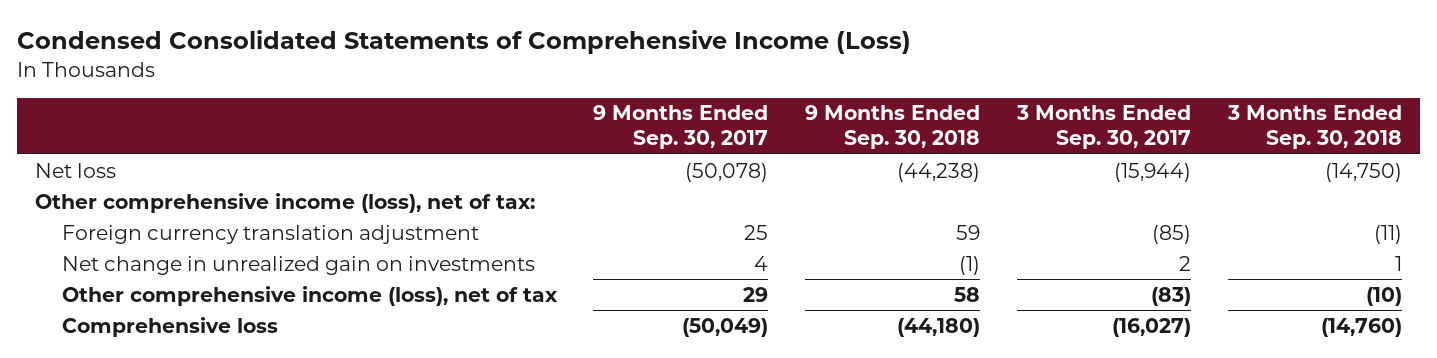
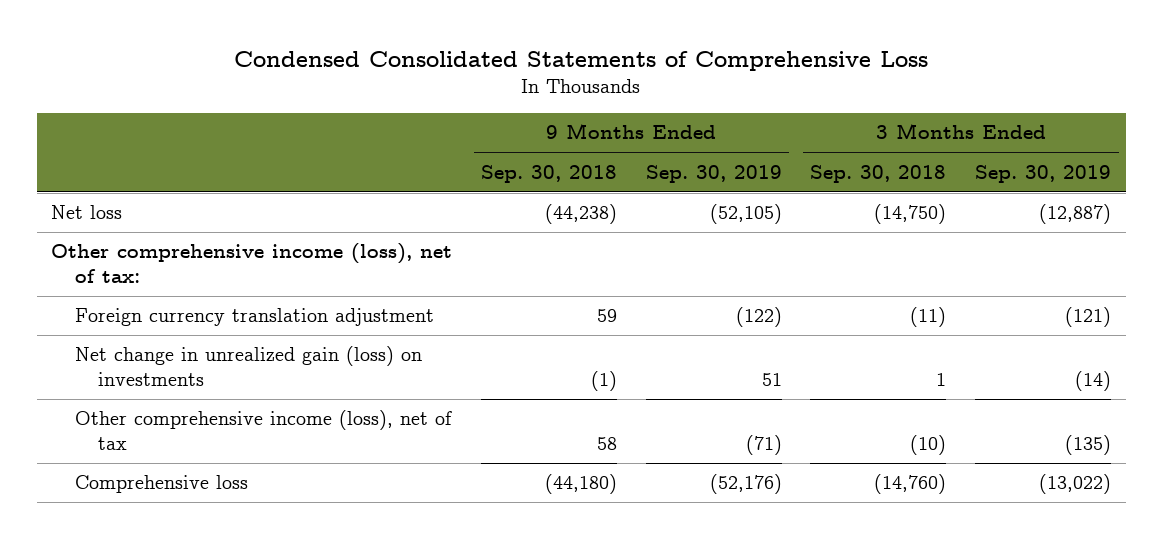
- Condensed Consolidated Statements of Comprehensive Income (Loss)
+ Condensed Consolidated Statements of Comprehensive Loss
- | 9 Months Ended Sep. 30, 2017 | 9 Months Ended Sep. 30, 2018 | 3 Months Ended Sep. 30, 2017 | 3 Months Ended Sep. 30, 2018
+ | 9 Months Ended Sep. 30, 2018 | 9 Months Ended Sep. 30, 2019 | 3 Months Ended Sep. 30, 2018 | 3 Months Ended Sep. 30, 2019
- Net change in unrealized gain on investments | 4 | (1) | 2 | 1
+ Net change in unrealized gain (loss) on investments | (1) | 51 | 1 | (14)

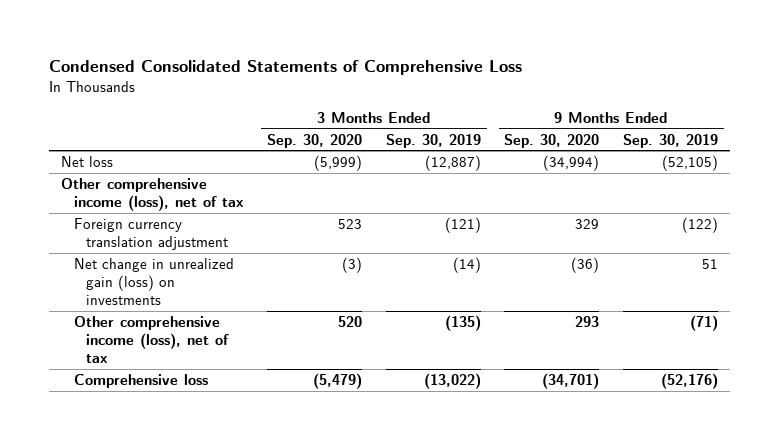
- | 9 Months Ended Sep. 30, 2018 | 9 Months Ended Sep. 30, 2019 | 3 Months Ended Sep. 30, 2018 | 3 Months Ended Sep. 30, 2019
+ | 3 Months Ended Sep. 30, 2020 | 3 Months Ended Sep. 30, 2019 | 9 Months Ended Sep. 30, 2020 | 9 Months Ended Sep. 30, 2019
- Other comprehensive income (loss), net of tax:
+ Other comprehensive income (loss), net of tax

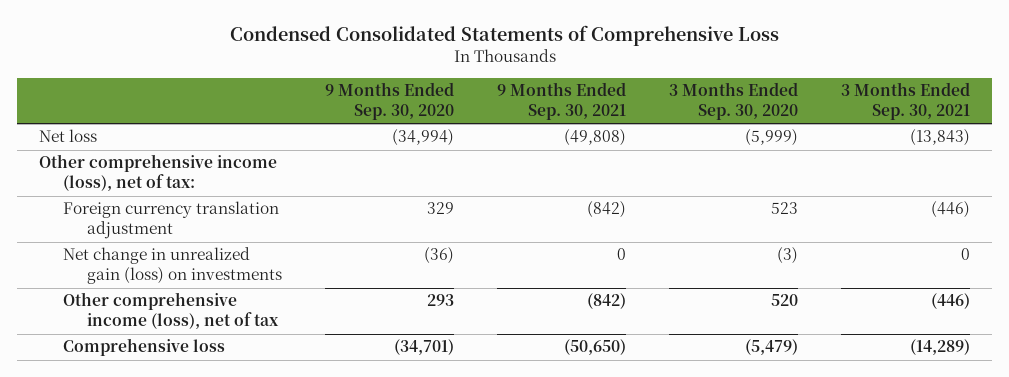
- | 3 Months Ended Sep. 30, 2020 | 3 Months Ended Sep. 30, 2019 | 9 Months Ended Sep. 30, 2020 | 9 Months Ended Sep. 30, 2019
+ | 9 Months Ended Sep. 30, 2020 | 9 Months Ended Sep. 30, 2021 | 3 Months Ended Sep. 30, 2020 | 3 Months Ended Sep. 30, 2021
- Other comprehensive income (loss), net of tax
+ Other comprehensive income (loss), net of tax:

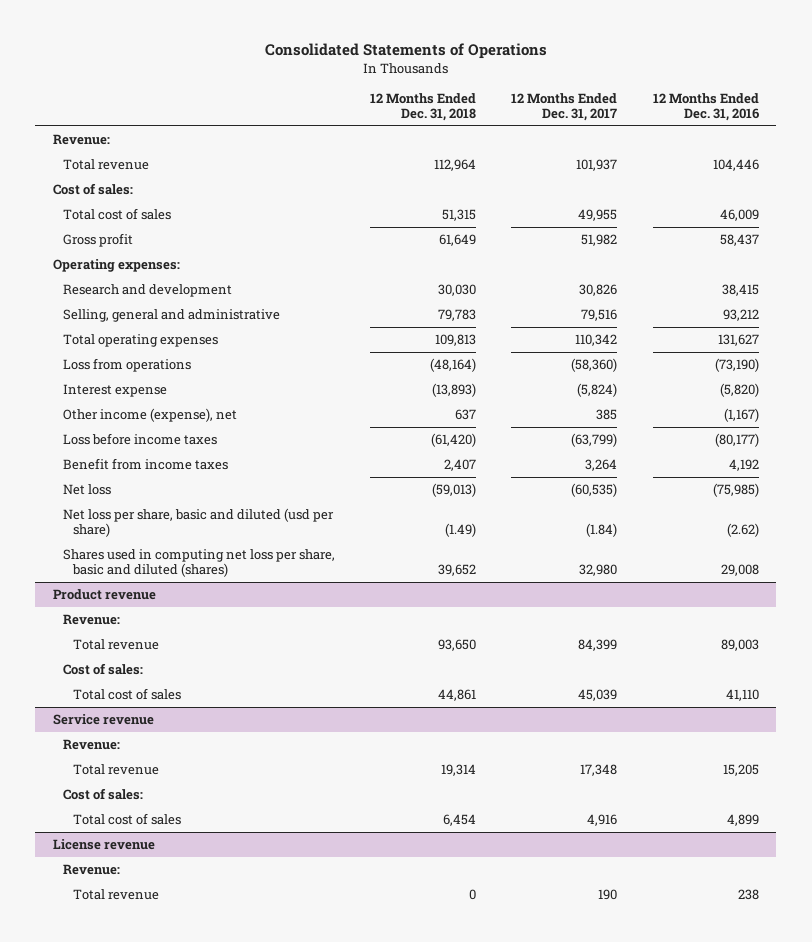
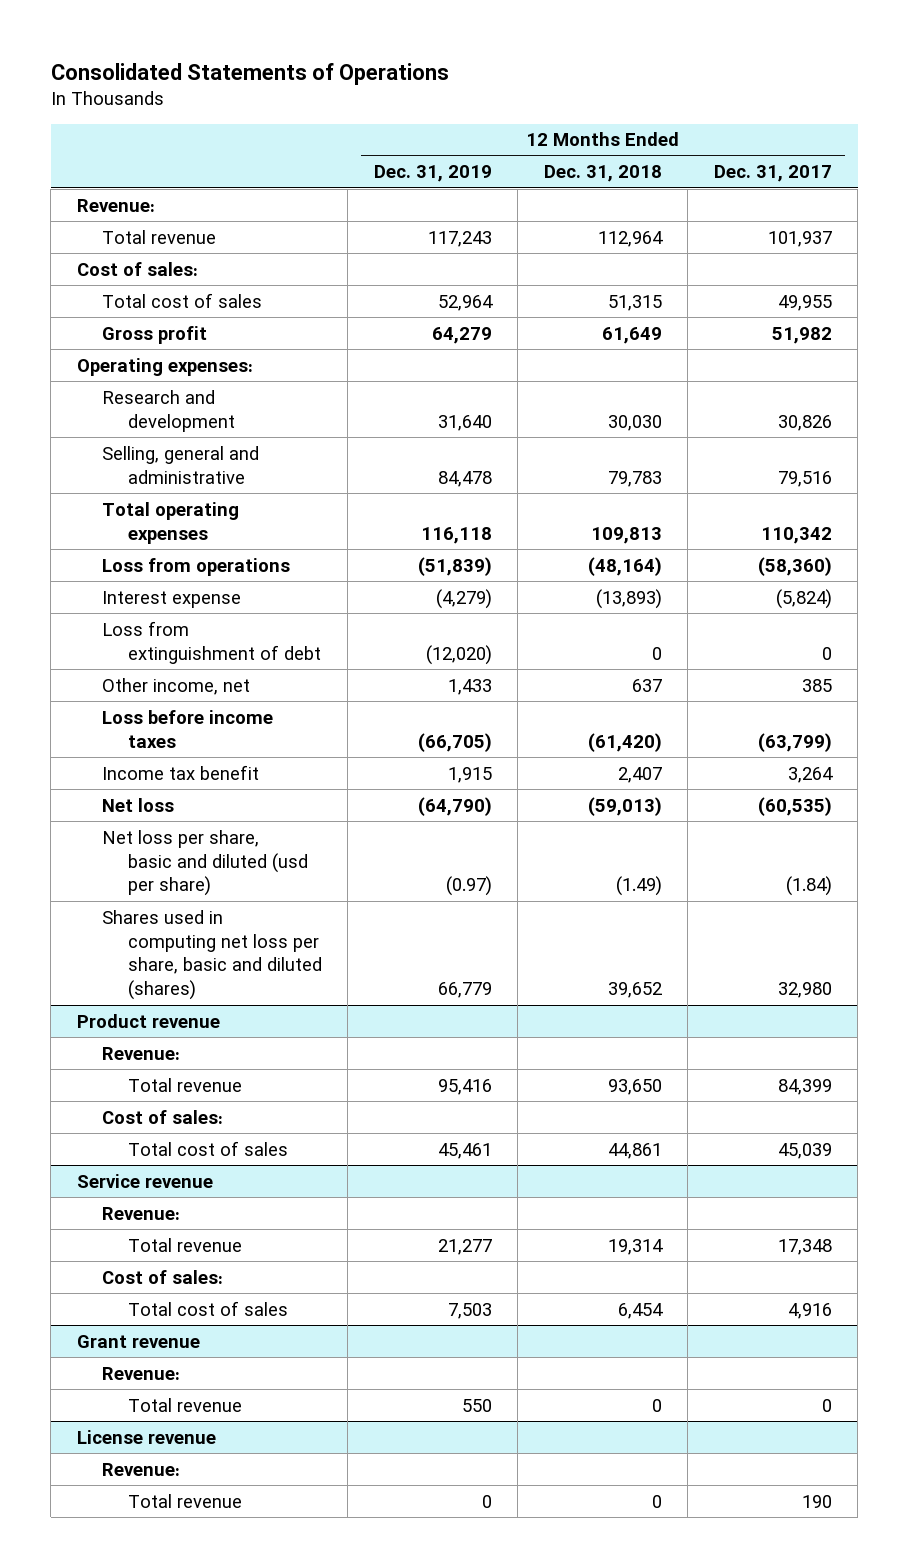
- | 12 Months Ended Dec. 31, 2018 | 12 Months Ended Dec. 31, 2017 | 12 Months Ended Dec. 31, 2016
+ | 12 Months Ended Dec. 31, 2019 | 12 Months Ended Dec. 31, 2018 | 12 Months Ended Dec. 31, 2017
- Other income (expense), net | 637 | 385 | (1,167)
+ Loss from extinguishment of debt | (12,020) | 0 | 0
+ Other income, net | 1,433 | 637 | 385
- Benefit from income taxes | 2,407 | 3,264 | 4,192
+ Income tax benefit | 1,915 | 2,407 | 3,264
+ Grant revenue
+ Revenue:
+ Total revenue | 550 | 0 | 0

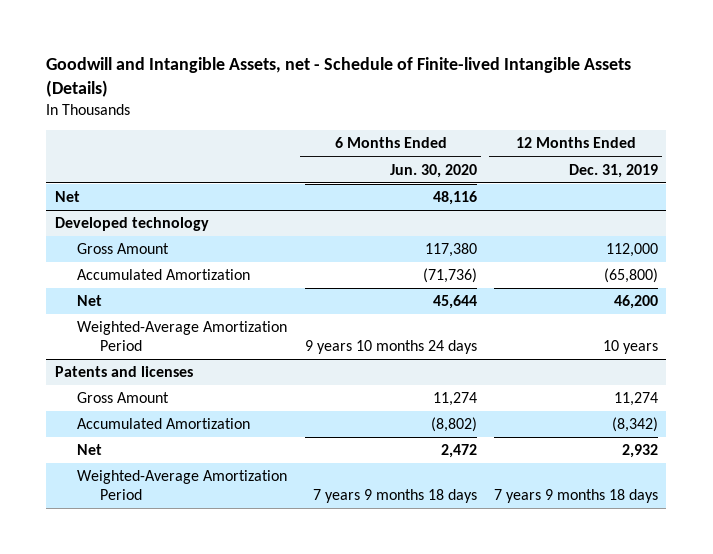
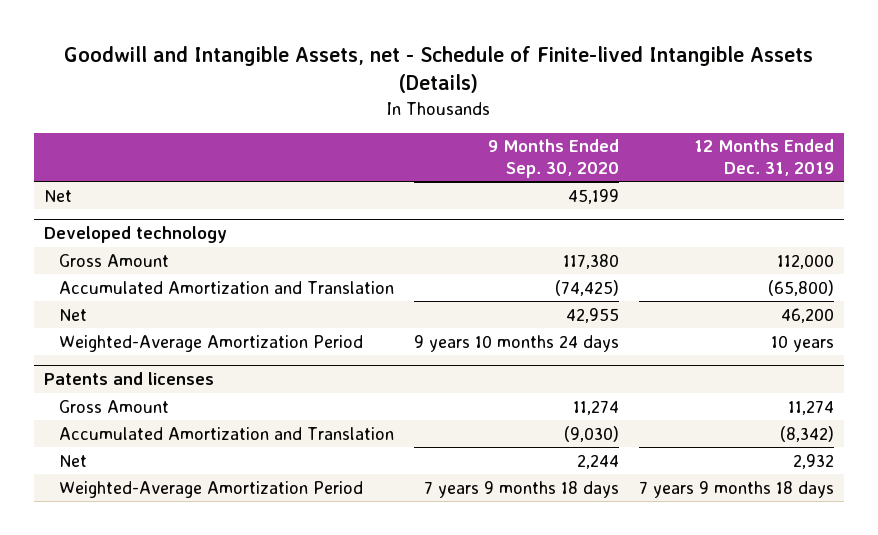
- | 6 Months Ended Jun. 30, 2020 | 12 Months Ended Dec. 31, 2019
+ | 9 Months Ended Sep. 30, 2020 | 12 Months Ended Dec. 31, 2019
@ Developed technology
- Accumulated Amortization | (71,736) | (65,800)
+ Accumulated Amortization and Translation | (74,425) | (65,800)
@ Patents and licenses
- Accumulated Amortization | (8,802) | (8,342)
+ Accumulated Amortization and Translation | (9,030) | (8,342)

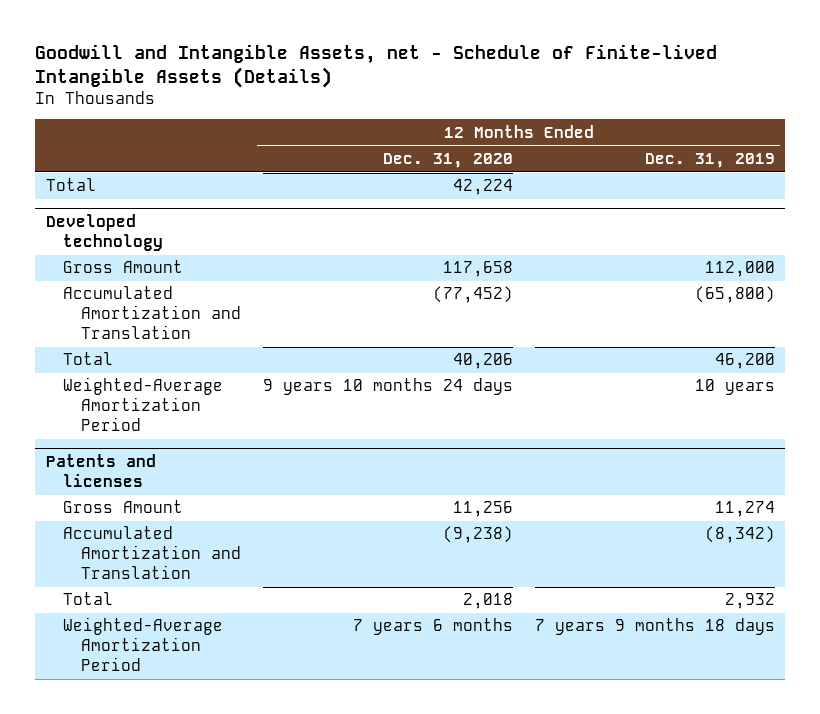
- | 9 Months Ended Sep. 30, 2020 | 12 Months Ended Dec. 31, 2019
+ | 12 Months Ended Dec. 31, 2020 | 12 Months Ended Dec. 31, 2019
- Net | 45,199 |
+ Total | 42,224 |
@ Developed technology
- Net | 42,955 | 46,200
+ Total | 40,206 | 46,200
@ Patents and licenses
- Net | 2,244 | 2,932
+ Total | 2,018 | 2,932

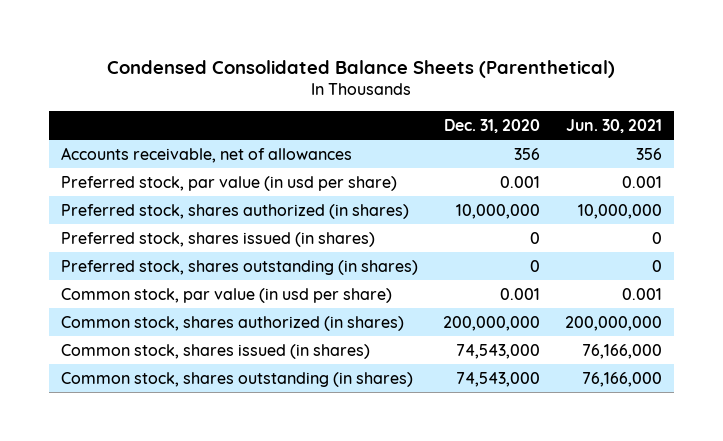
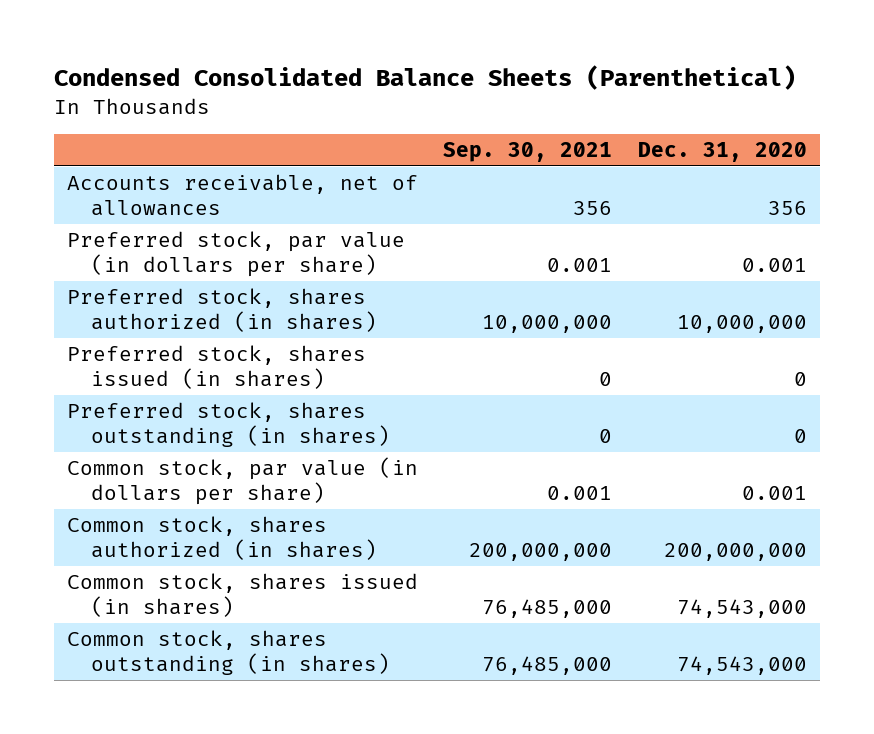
- | Dec. 31, 2020 | Jun. 30, 2021
+ | Sep. 30, 2021 | Dec. 31, 2020
- Preferred stock, par value (in usd per share) | 0.001 | 0.001
+ Preferred stock, par value (in dollars per share) | 0.001 | 0.001
- Common stock, par value (in usd per share) | 0.001 | 0.001
+ Common stock, par value (in dollars per share) | 0.001 | 0.001

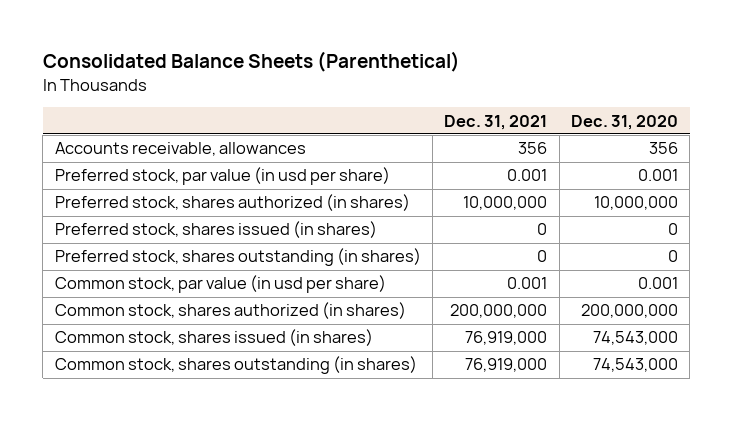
- Condensed Consolidated Balance Sheets (Parenthetical)
+ Consolidated Balance Sheets (Parenthetical)
- | Sep. 30, 2021 | Dec. 31, 2020
+ | Dec. 31, 2021 | Dec. 31, 2020
- Accounts receivable, net of allowances | 356 | 356
- Preferred stock, par value (in dollars per share) | 0.001 | 0.001
+ Accounts receivable, allowances | 356 | 356
+ Preferred stock, par value (in usd per share) | 0.001 | 0.001
- Common stock, par value (in dollars per share) | 0.001 | 0.001
+ Common stock, par value (in usd per share) | 0.001 | 0.001

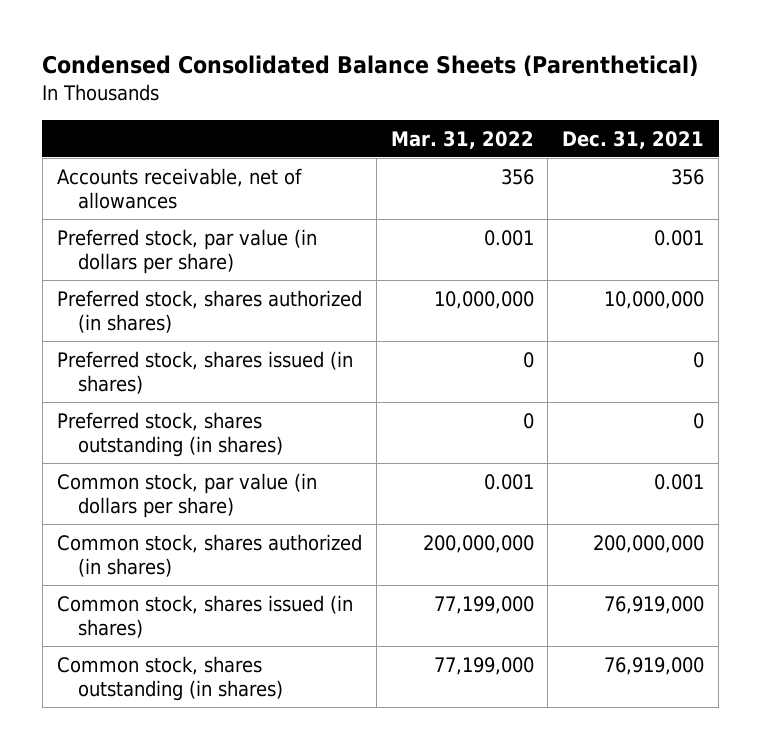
- Consolidated Balance Sheets (Parenthetical)
+ Condensed Consolidated Balance Sheets (Parenthetical)
- | Dec. 31, 2021 | Dec. 31, 2020
+ | Mar. 31, 2022 | Dec. 31, 2021
- Accounts receivable, allowances | 356 | 356
- Preferred stock, par value (in usd per share) | 0.001 | 0.001
+ Accounts receivable, net of allowances | 356 | 356
+ Preferred stock, par value (in dollars per share) | 0.001 | 0.001
- Common stock, par value (in usd per share) | 0.001 | 0.001
+ Common stock, par value (in dollars per share) | 0.001 | 0.001

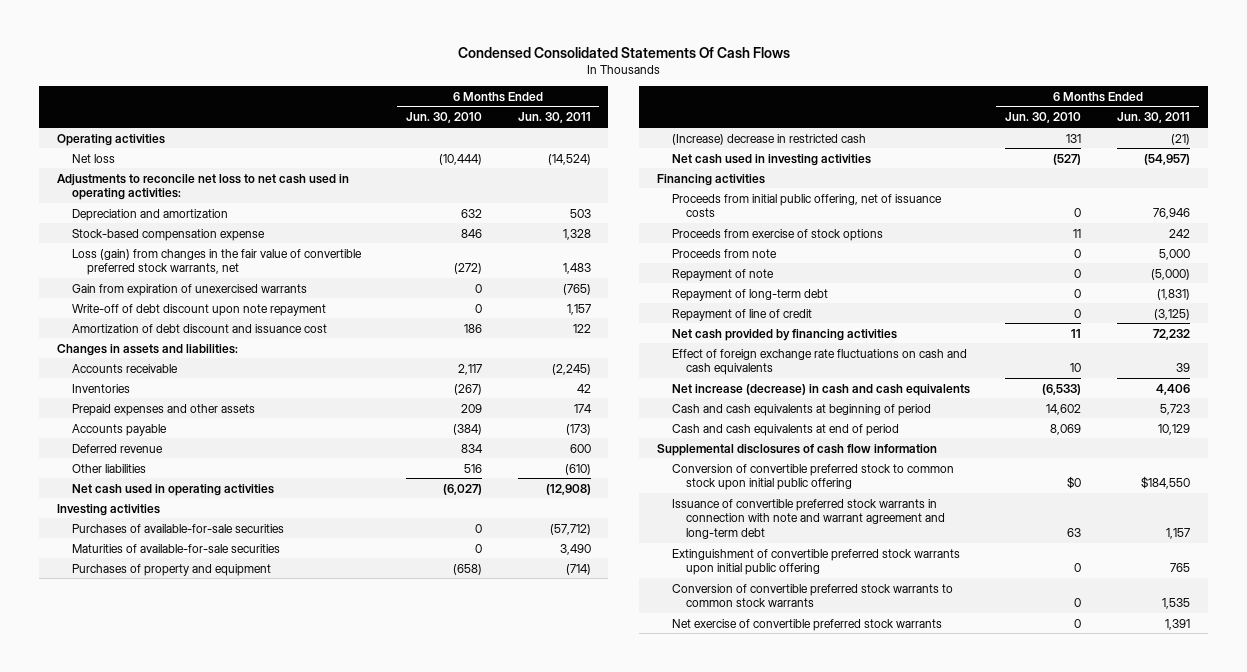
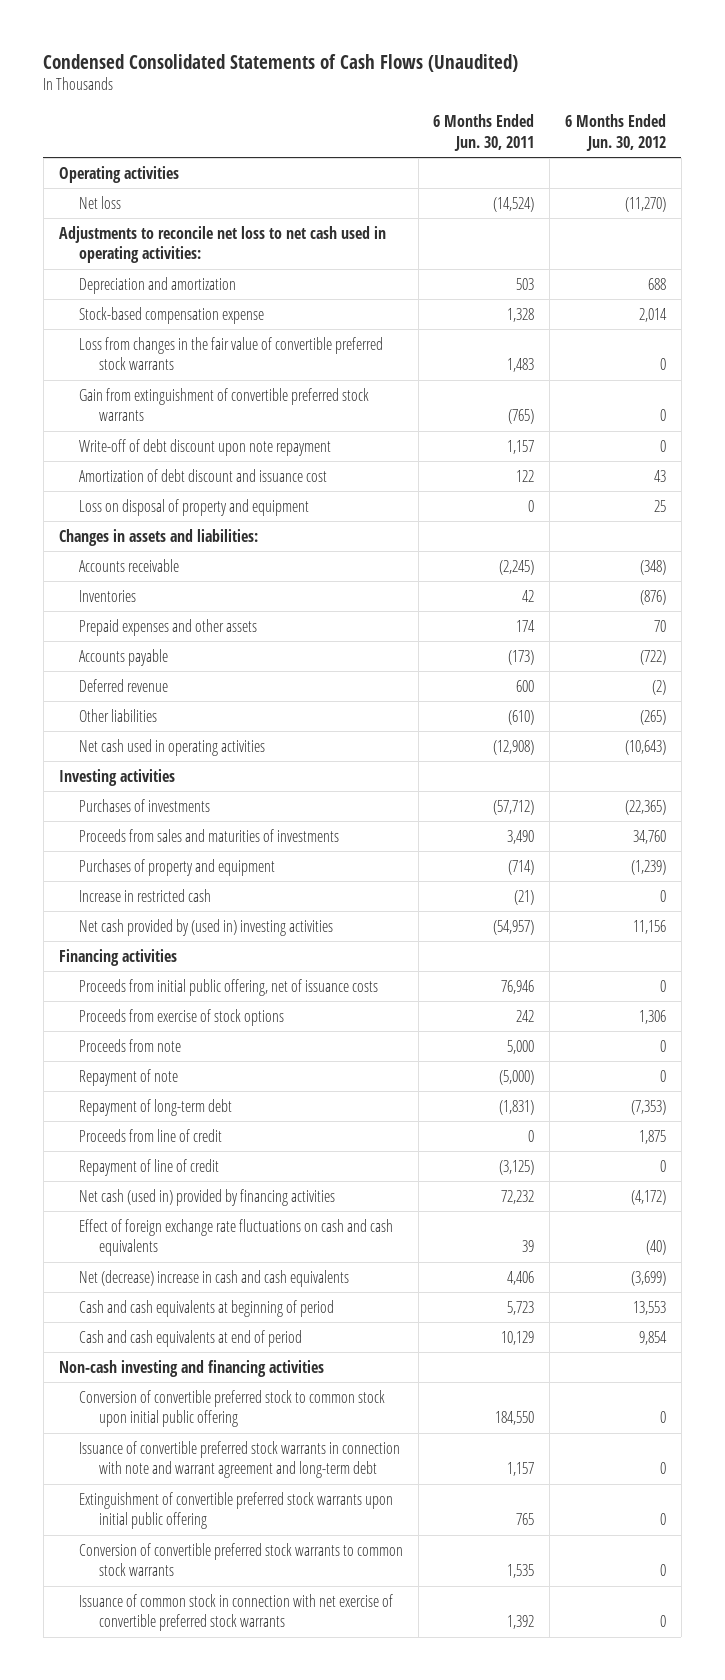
- Condensed Consolidated Statements Of Cash Flows
+ Condensed Consolidated Statements of Cash Flows (Unaudited)
- | 6 Months Ended Jun. 30, 2010 | 6 Months Ended Jun. 30, 2011
+ | 6 Months Ended Jun. 30, 2011 | 6 Months Ended Jun. 30, 2012
- Loss (gain) from changes in the fair value of convertible preferred stock warrants, net | (272) | 1,483
- Gain from expiration of unexercised warrants | 0 | (765)
+ Loss from changes in the fair value of convertible preferred stock warrants | 1,483 | 0
+ Gain from extinguishment of convertible preferred stock warrants | (765) | 0
+ Loss on disposal of property and equipment | 0 | 25
- Purchases of available-for-sale securities | 0 | (57,712)
- Maturities of available-for-sale securities | 0 | 3,490
+ Purchases of investments | (57,712) | (22,365)
+ Proceeds from sales and maturities of investments | 3,490 | 34,760
- (Increase) decrease in restricted cash | 131 | (21)
- Net cash used in investing activities | (527) | (54,957)
+ Increase in restricted cash | (21) | 0
+ Net cash provided by (used in) investing activities | (54,957) | 11,156
+ Proceeds from line of credit | 0 | 1,875
- Net cash provided by financing activities | 11 | 72,232
+ Net cash (used in) provided by financing activities | 72,232 | (4,172)
- Net increase (decrease) in cash and cash equivalents | (6,533) | 4,406
+ Net (decrease) increase in cash and cash equivalents | 4,406 | (3,699)
- Supplemental disclosures of cash flow information
- Conversion of convertible preferred stock to common stock upon initial public offering | $0 | $184,550
+ Non-cash investing and financing activities
+ Conversion of convertible preferred stock to common stock upon initial public offering | 184,550 | 0
- Net exercise of convertible preferred stock warrants | 0 | 1,391
+ Issuance of common stock in connection with net exercise of convertible preferred stock warrants | 1,392 | 0

